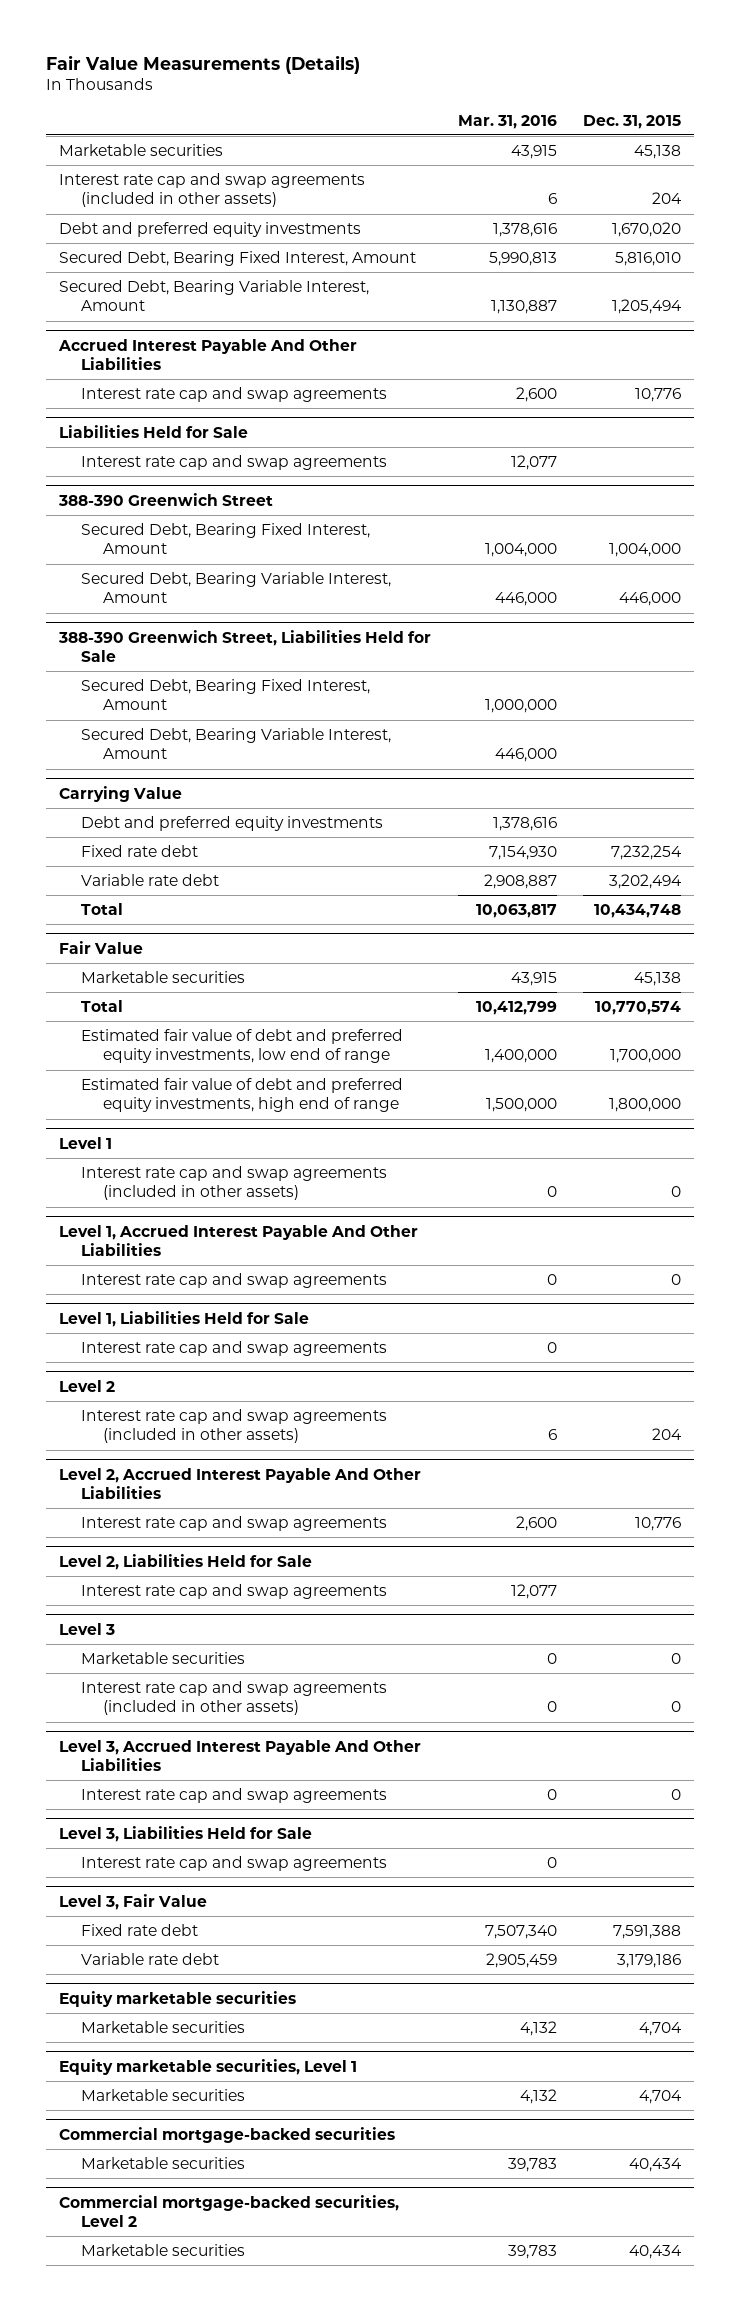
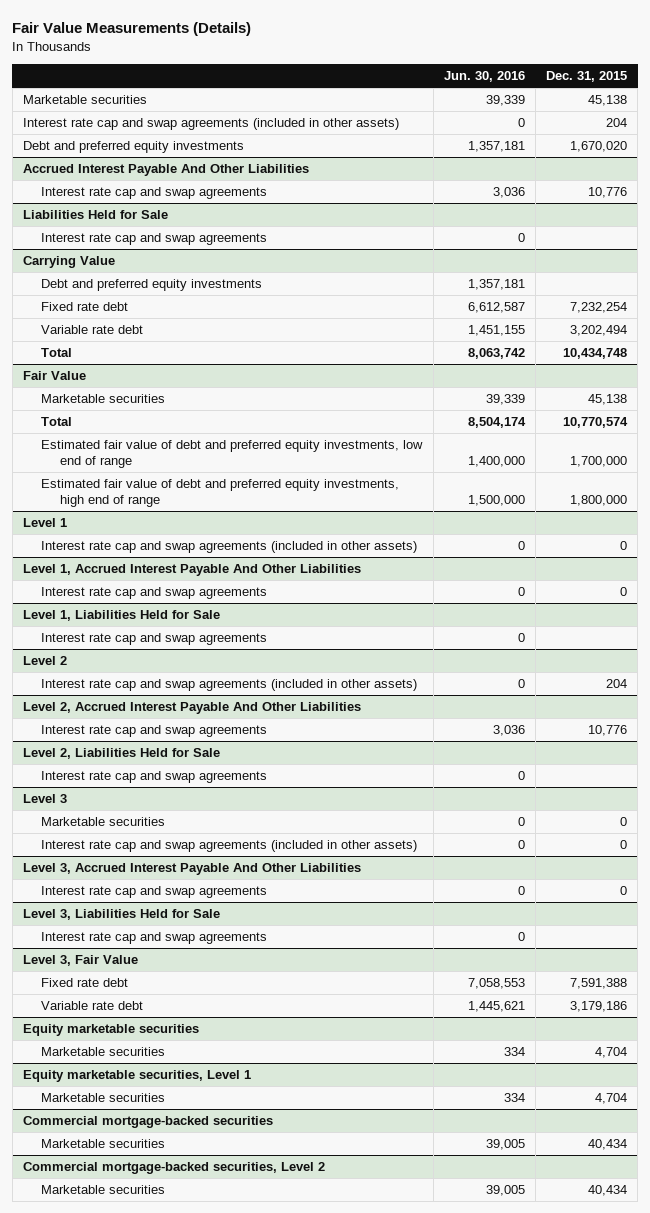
- | Mar. 31, 2016 | Dec. 31, 2015
+ | Jun. 30, 2016 | Dec. 31, 2015
- Secured Debt, Bearing Fixed Interest, Amount | 5,990,813 | 5,816,010
- Secured Debt, Bearing Variable Interest, Amount | 1,130,887 | 1,205,494
- 388-390 Greenwich Street
- Secured Debt, Bearing Fixed Interest, Amount | 1,004,000 | 1,004,000
- Secured Debt, Bearing Variable Interest, Amount | 446,000 | 446,000
- 388-390 Greenwich Street, Liabilities Held for Sale
- Secured Debt, Bearing Fixed Interest, Amount | 1,000,000 |
- Secured Debt, Bearing Variable Interest, Amount | 446,000 |

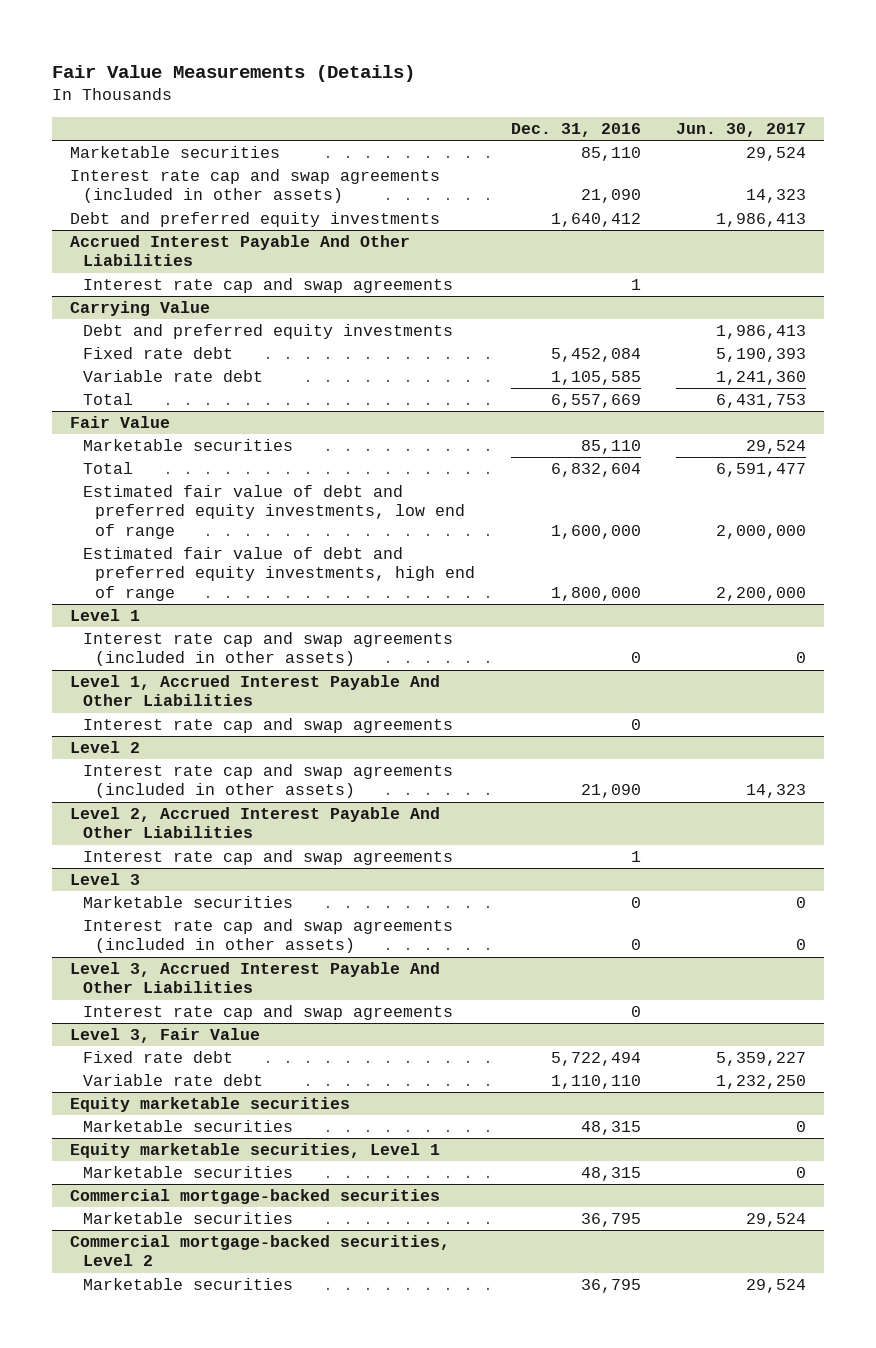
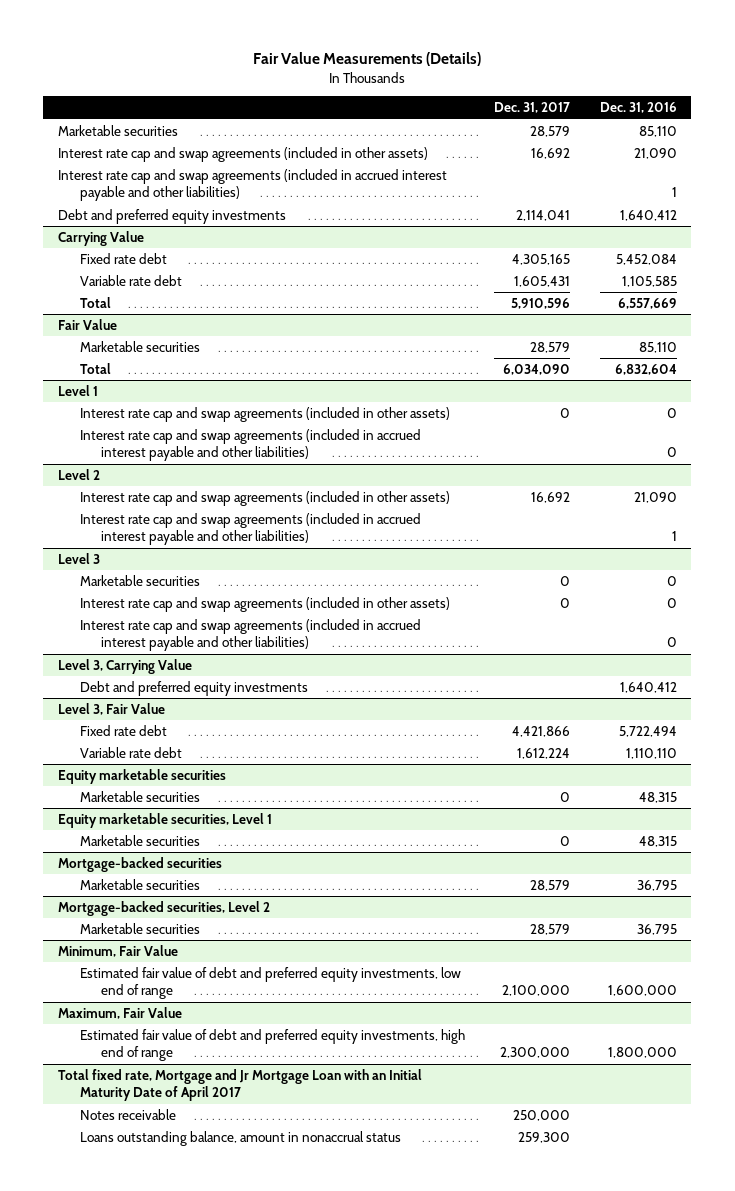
- | Dec. 31, 2016 | Jun. 30, 2017
+ | Dec. 31, 2017 | Dec. 31, 2016
+ Interest rate cap and swap agreements (included in accrued interest payable and other liabilities) | | 1
- Accrued Interest Payable And Other Liabilities
- Interest rate cap and swap agreements | 1 |
@ Carrying Value
- Debt and preferred equity investments | | 1,986,413
@ Fair Value
- Estimated fair value of debt and preferred equity investments, low end of range | 1,600,000 | 2,000,000
- Estimated fair value of debt and preferred equity investments, high end of range | 1,800,000 | 2,200,000
- Level 1, Accrued Interest Payable And Other Liabilities
- Interest rate cap and swap agreements | 0 |
@ Level 1
+ Interest rate cap and swap agreements (included in accrued interest payable and other liabilities) | | 0
- Level 2, Accrued Interest Payable And Other Liabilities
- Interest rate cap and swap agreements | 1 |
@ Level 2
+ Interest rate cap and swap agreements (included in accrued interest payable and other liabilities) | | 1
- Level 3, Accrued Interest Payable And Other Liabilities
- Interest rate cap and swap agreements | 0 |
@ Level 3
+ Interest rate cap and swap agreements (included in accrued interest payable and other liabilities) | | 0
+ Level 3, Carrying Value
+ Debt and preferred equity investments | | 1,640,412
- Commercial mortgage-backed securities
+ Mortgage-backed securities
- Commercial mortgage-backed securities, Level 2
+ Mortgage-backed securities, Level 2
+ Minimum, Fair Value
+ Estimated fair value of debt and preferred equity investments, low end of range | 2,100,000 | 1,600,000
+ Maximum, Fair Value
+ Estimated fair value of debt and preferred equity investments, high end of range | 2,300,000 | 1,800,000
+ Total fixed rate, Mortgage and Jr Mortgage Loan with an Initial Maturity Date of April 2017
+ Notes receivable | 250,000 |
+ Loans outstanding balance, amount in nonaccrual status | 259,300 |

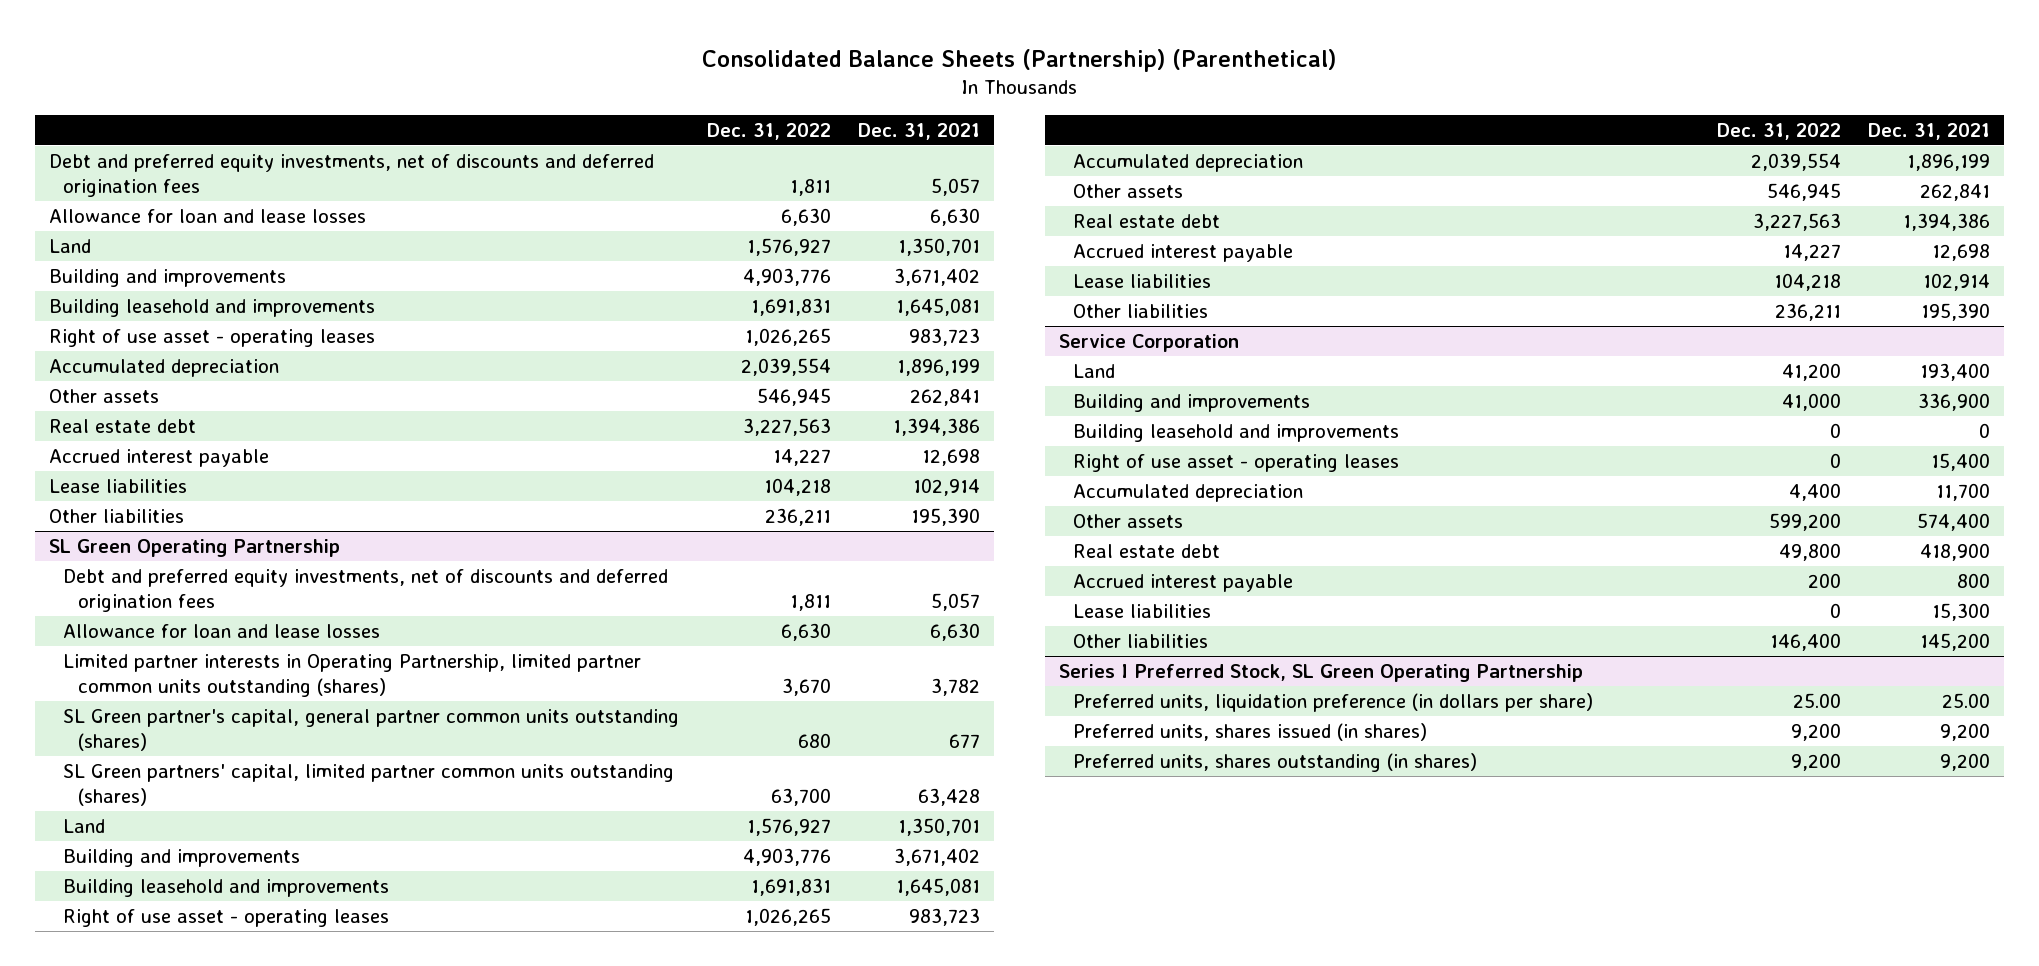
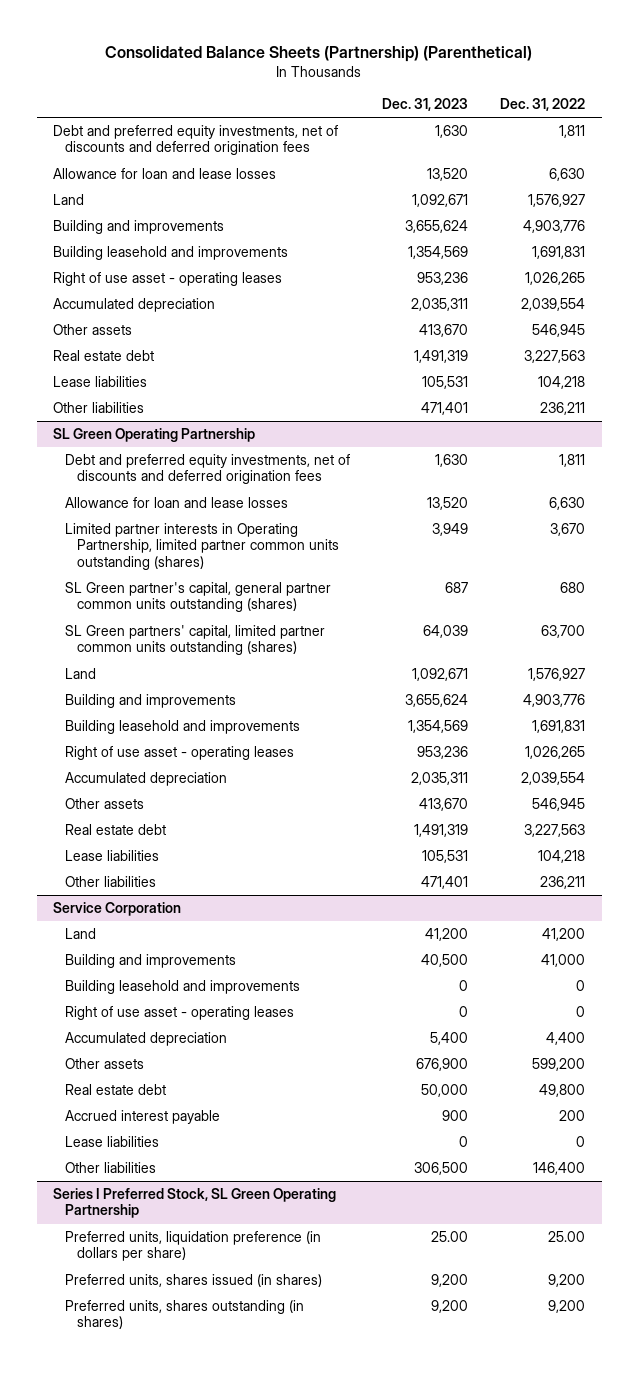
- | Dec. 31, 2022 | Dec. 31, 2021
+ | Dec. 31, 2023 | Dec. 31, 2022
- Accrued interest payable | 14,227 | 12,698
@ SL Green Operating Partnership
- Accrued interest payable | 14,227 | 12,698

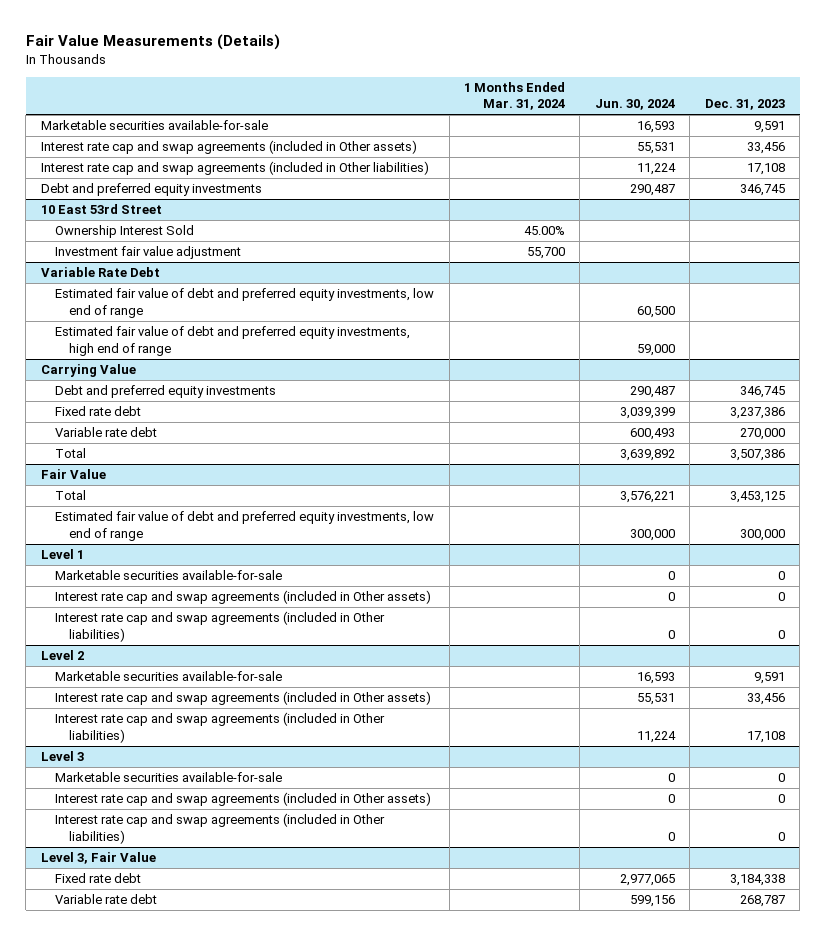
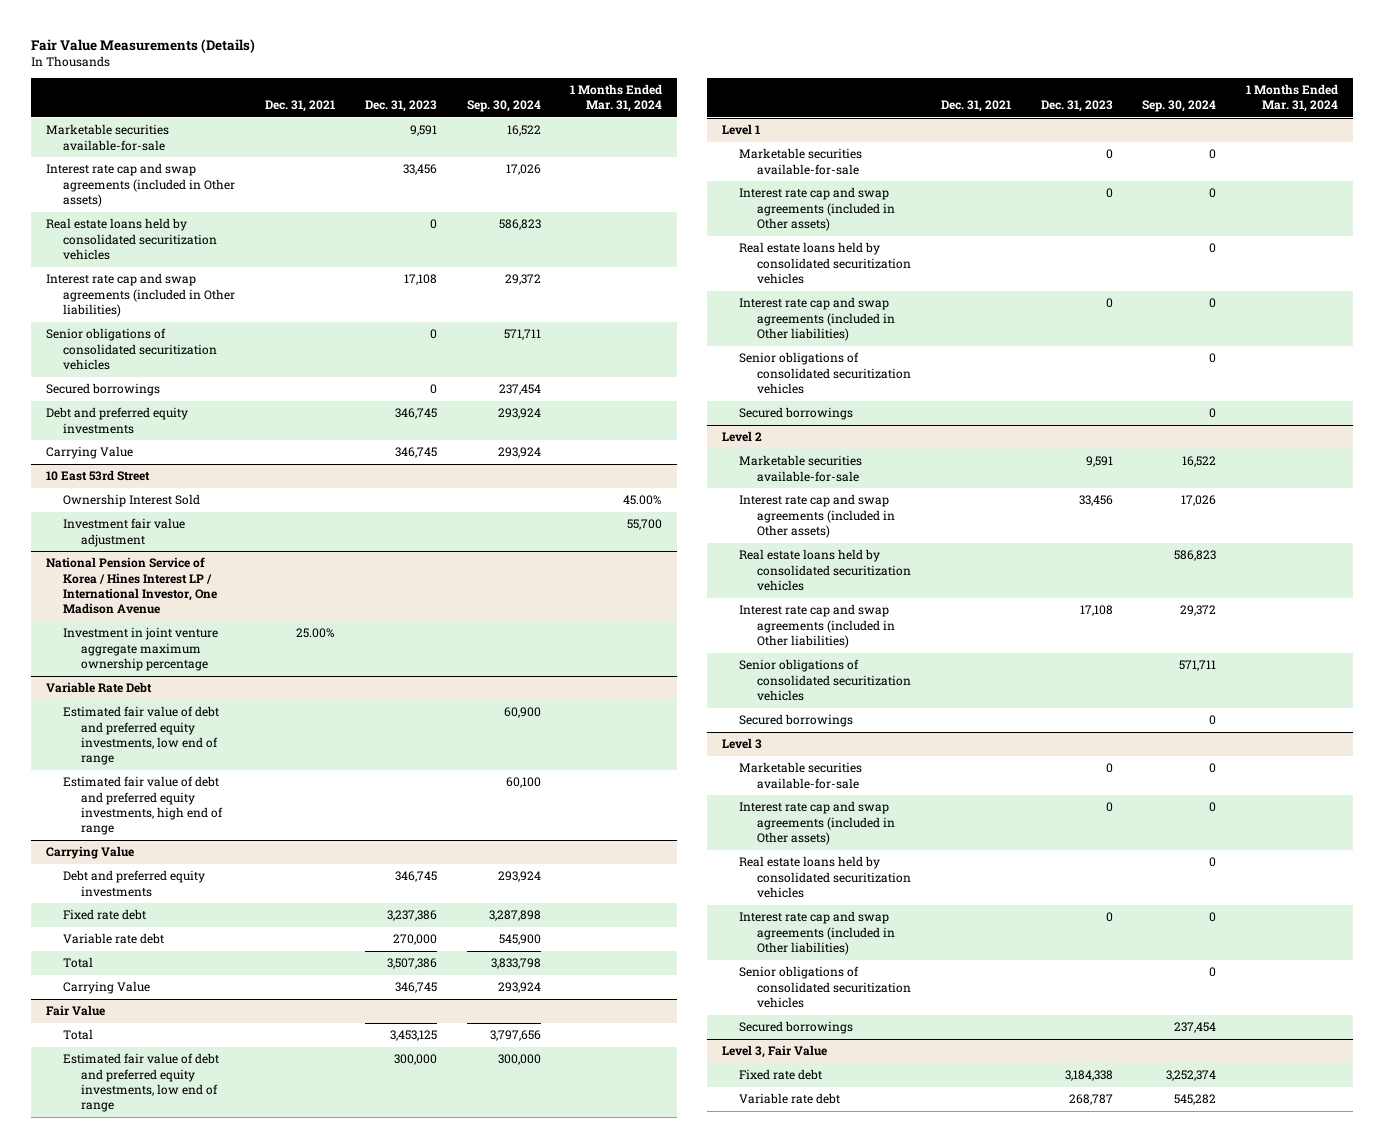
- | 1 Months Ended Mar. 31, 2024 | Jun. 30, 2024 | Dec. 31, 2023
+ | Dec. 31, 2021 | Dec. 31, 2023 | Sep. 30, 2024 | 1 Months Ended Mar. 31, 2024
+ Real estate loans held by consolidated securitization vehicles | | 0 | 586,823 |
+ Senior obligations of consolidated securitization vehicles | | 0 | 571,711 |
+ Secured borrowings | | 0 | 237,454 |
+ Carrying Value | | 346,745 | 293,924 |
+ National Pension Service of Korea / Hines Interest LP / International Investor, One Madison Avenue
+ Investment in joint venture aggregate maximum ownership percentage | 25.00% | | |
@ Carrying Value
+ Carrying Value | | 346,745 | 293,924 |
@ Level 1
+ Real estate loans held by consolidated securitization vehicles | | | 0 |
+ Senior obligations of consolidated securitization vehicles | | | 0 |
+ Secured borrowings | | | 0 |
@ Level 2
+ Real estate loans held by consolidated securitization vehicles | | | 586,823 |
+ Senior obligations of consolidated securitization vehicles | | | 571,711 |
+ Secured borrowings | | | 0 |
@ Level 3
+ Real estate loans held by consolidated securitization vehicles | | | 0 |
+ Senior obligations of consolidated securitization vehicles | | | 0 |
+ Secured borrowings | | | 237,454 |

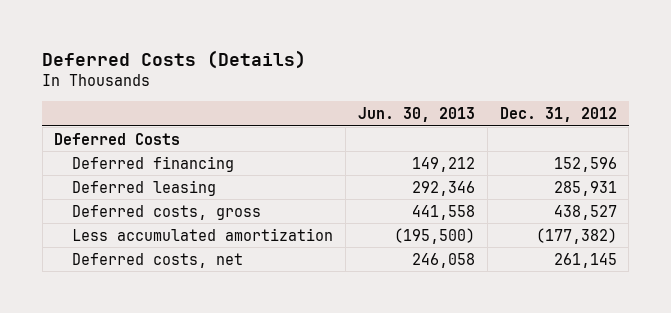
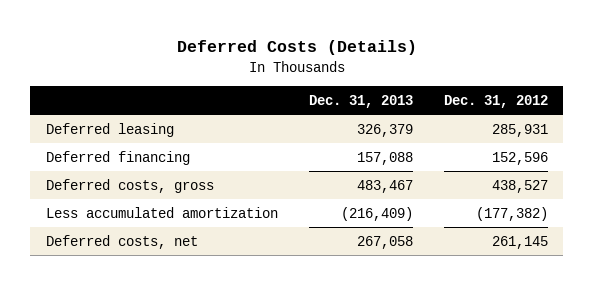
- | Jun. 30, 2013 | Dec. 31, 2012
+ | Dec. 31, 2013 | Dec. 31, 2012
- Deferred Costs
moved down: Deferred financing | 157,088 | 152,596

